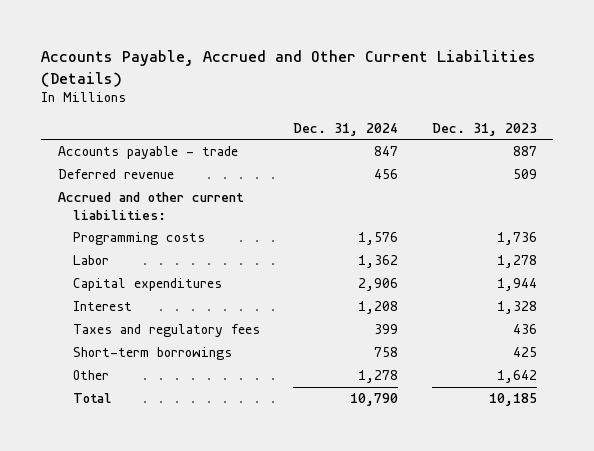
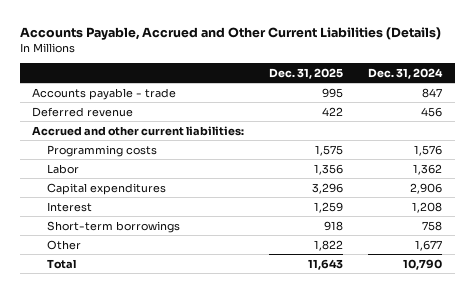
- | Dec. 31, 2024 | Dec. 31, 2023
+ | Dec. 31, 2025 | Dec. 31, 2024
- Taxes and regulatory fees | 399 | 436
- Other | 1,278 | 1,642
+ Other | 1,822 | 1,677

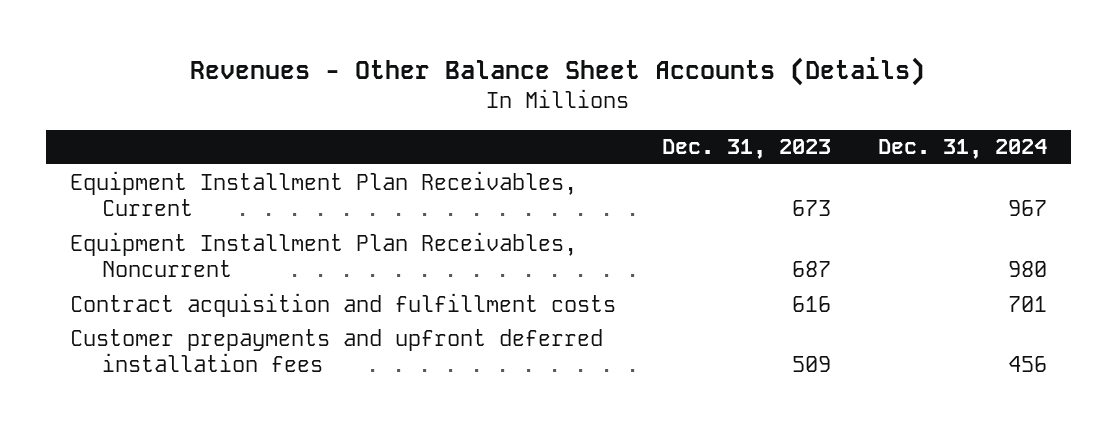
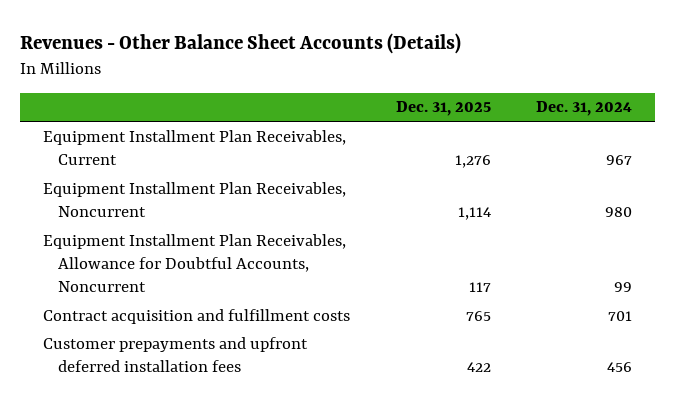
- | Dec. 31, 2023 | Dec. 31, 2024
+ | Dec. 31, 2025 | Dec. 31, 2024
+ Equipment Installment Plan Receivables, Allowance for Doubtful Accounts, Noncurrent | 117 | 99

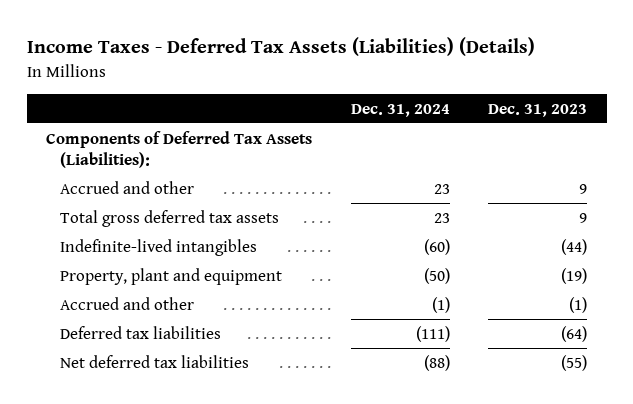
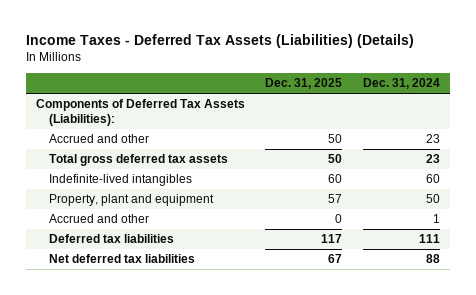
- | Dec. 31, 2024 | Dec. 31, 2023
+ | Dec. 31, 2025 | Dec. 31, 2024
- Indefinite-lived intangibles | (60) | (44)
- Property, plant and equipment | (50) | (19)
- Accrued and other | (1) | (1)
- Deferred tax liabilities | (111) | (64)
- Net deferred tax liabilities | (88) | (55)
+ Indefinite-lived intangibles | 60 | 60
+ Property, plant and equipment | 57 | 50
+ Accrued and other | 0 | 1
+ Deferred tax liabilities | 117 | 111
+ Net deferred tax liabilities | 67 | 88

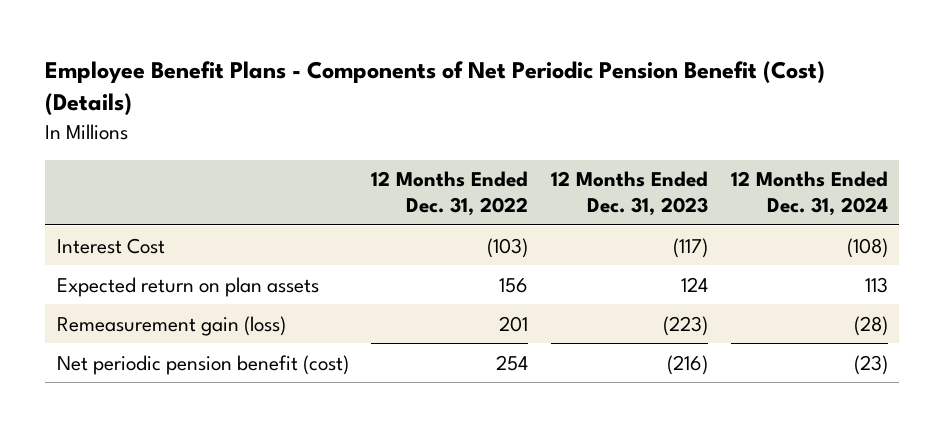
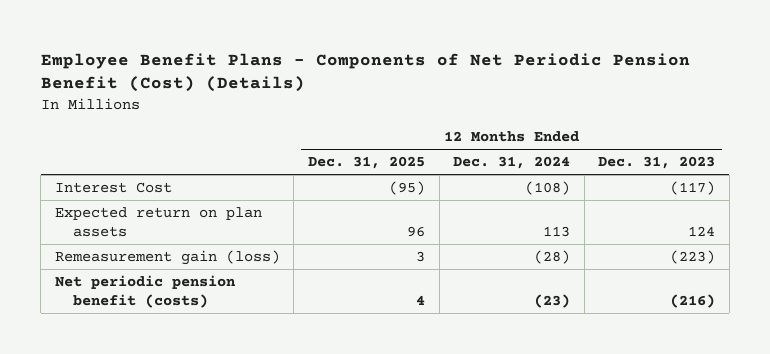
- | 12 Months Ended Dec. 31, 2022 | 12 Months Ended Dec. 31, 2023 | 12 Months Ended Dec. 31, 2024
+ | 12 Months Ended Dec. 31, 2025 | 12 Months Ended Dec. 31, 2024 | 12 Months Ended Dec. 31, 2023
- Net periodic pension benefit (cost) | 254 | (216) | (23)
+ Net periodic pension benefit (costs) | 4 | (23) | (216)

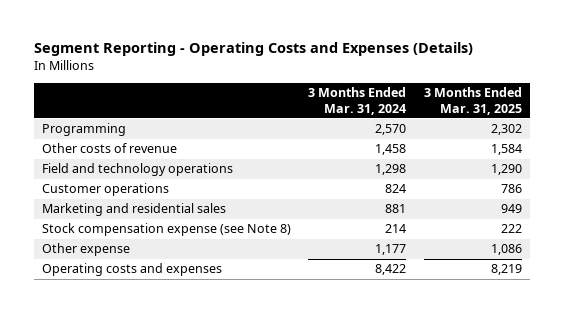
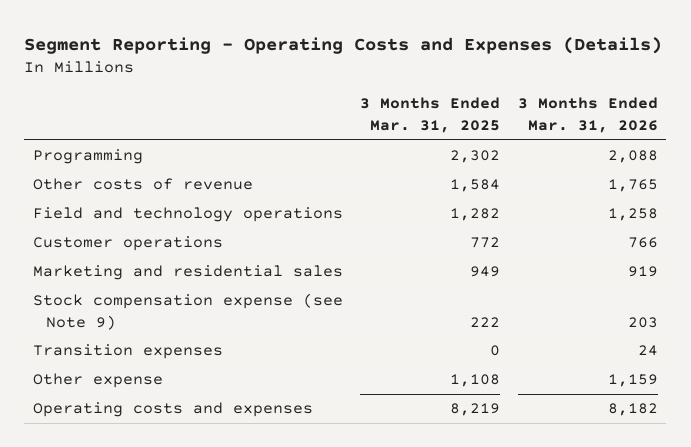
- | 3 Months Ended Mar. 31, 2024 | 3 Months Ended Mar. 31, 2025
+ | 3 Months Ended Mar. 31, 2025 | 3 Months Ended Mar. 31, 2026
- Field and technology operations | 1,298 | 1,290
- Customer operations | 824 | 786
+ Field and technology operations | 1,282 | 1,258
+ Customer operations | 772 | 766
- Stock compensation expense (see Note 8) | 214 | 222
- Other expense | 1,177 | 1,086
+ Stock compensation expense (see Note 9) | 222 | 203
+ Transition expenses | 0 | 24
+ Other expense | 1,108 | 1,159

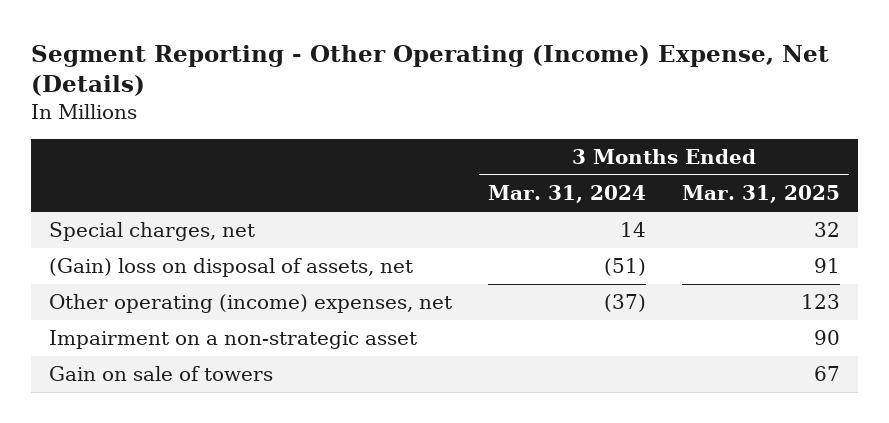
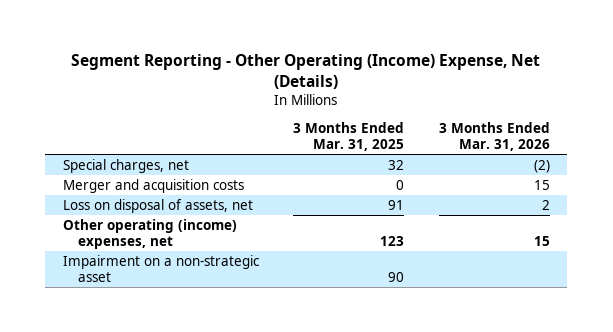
- | 3 Months Ended Mar. 31, 2024 | 3 Months Ended Mar. 31, 2025
+ | 3 Months Ended Mar. 31, 2025 | 3 Months Ended Mar. 31, 2026
- (Gain) loss on disposal of assets, net | (51) | 91
+ Merger and acquisition costs | 0 | 15
+ Loss on disposal of assets, net | 91 | 2
- Gain on sale of towers | | 67

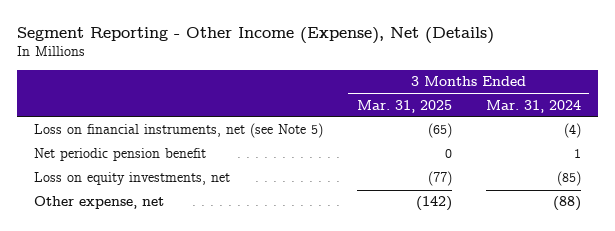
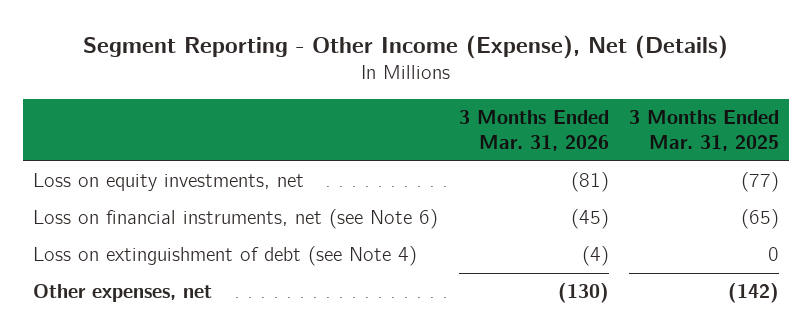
- | 3 Months Ended Mar. 31, 2025 | 3 Months Ended Mar. 31, 2024
+ | 3 Months Ended Mar. 31, 2026 | 3 Months Ended Mar. 31, 2025
- Loss on financial instruments, net (see Note 5) | (65) | (4)
- Net periodic pension benefit | 0 | 1
- Other expense, net | (142) | (88)
+ Loss on financial instruments, net (see Note 6) | (45) | (65)
+ Loss on extinguishment of debt (see Note 4) | (4) | 0
+ Other expenses, net | (130) | (142)

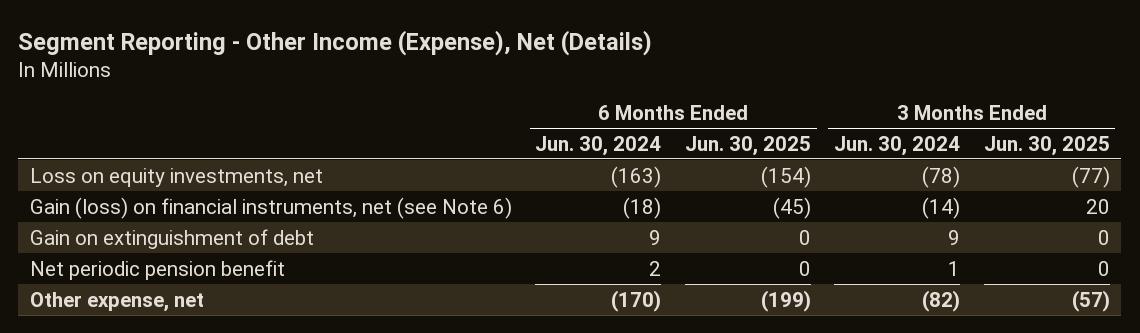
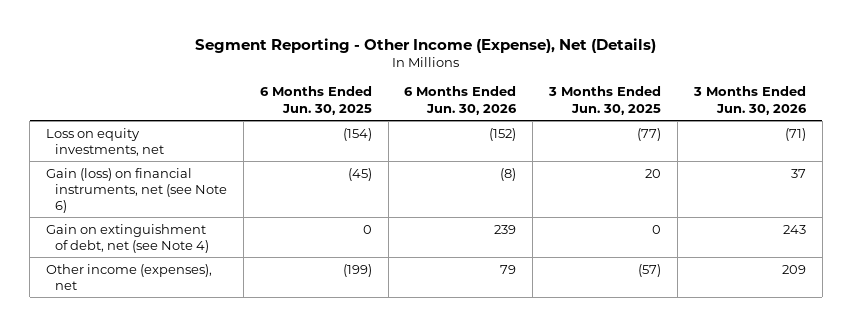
- | 6 Months Ended Jun. 30, 2024 | 6 Months Ended Jun. 30, 2025 | 3 Months Ended Jun. 30, 2024 | 3 Months Ended Jun. 30, 2025
+ | 6 Months Ended Jun. 30, 2025 | 6 Months Ended Jun. 30, 2026 | 3 Months Ended Jun. 30, 2025 | 3 Months Ended Jun. 30, 2026
- Gain on extinguishment of debt | 9 | 0 | 9 | 0
- Net periodic pension benefit | 2 | 0 | 1 | 0
- Other expense, net | (170) | (199) | (82) | (57)
+ Gain on extinguishment of debt, net (see Note 4) | 0 | 239 | 0 | 243
+ Other income (expenses), net | (199) | 79 | (57) | 209

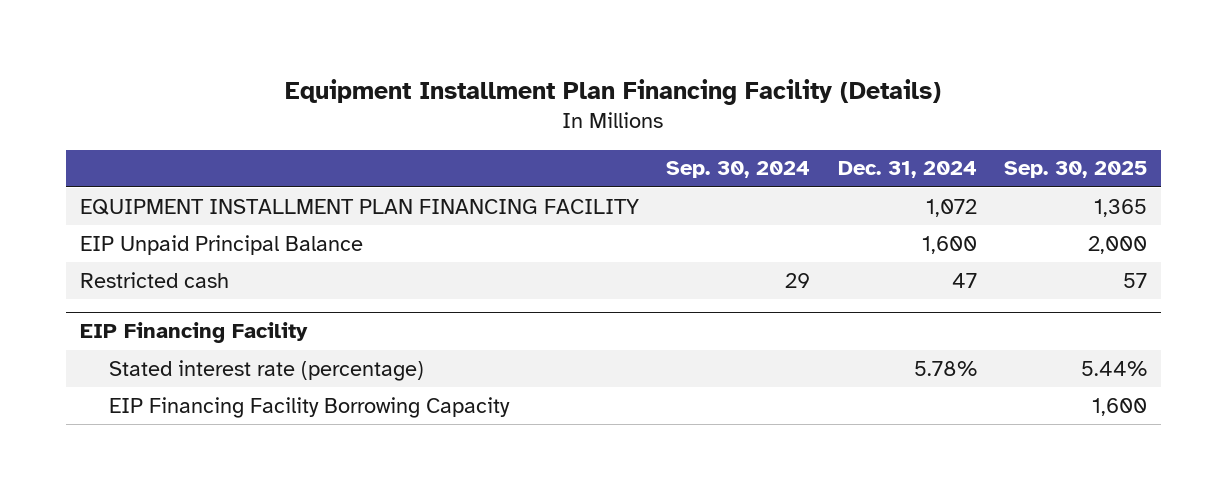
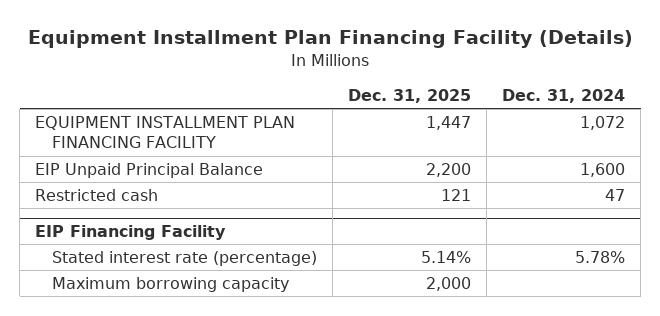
- | Sep. 30, 2024 | Dec. 31, 2024 | Sep. 30, 2025
+ | Dec. 31, 2025 | Dec. 31, 2024
@ EIP Financing Facility
- EIP Financing Facility Borrowing Capacity | | | 1,600
+ Maximum borrowing capacity | 2,000 |

